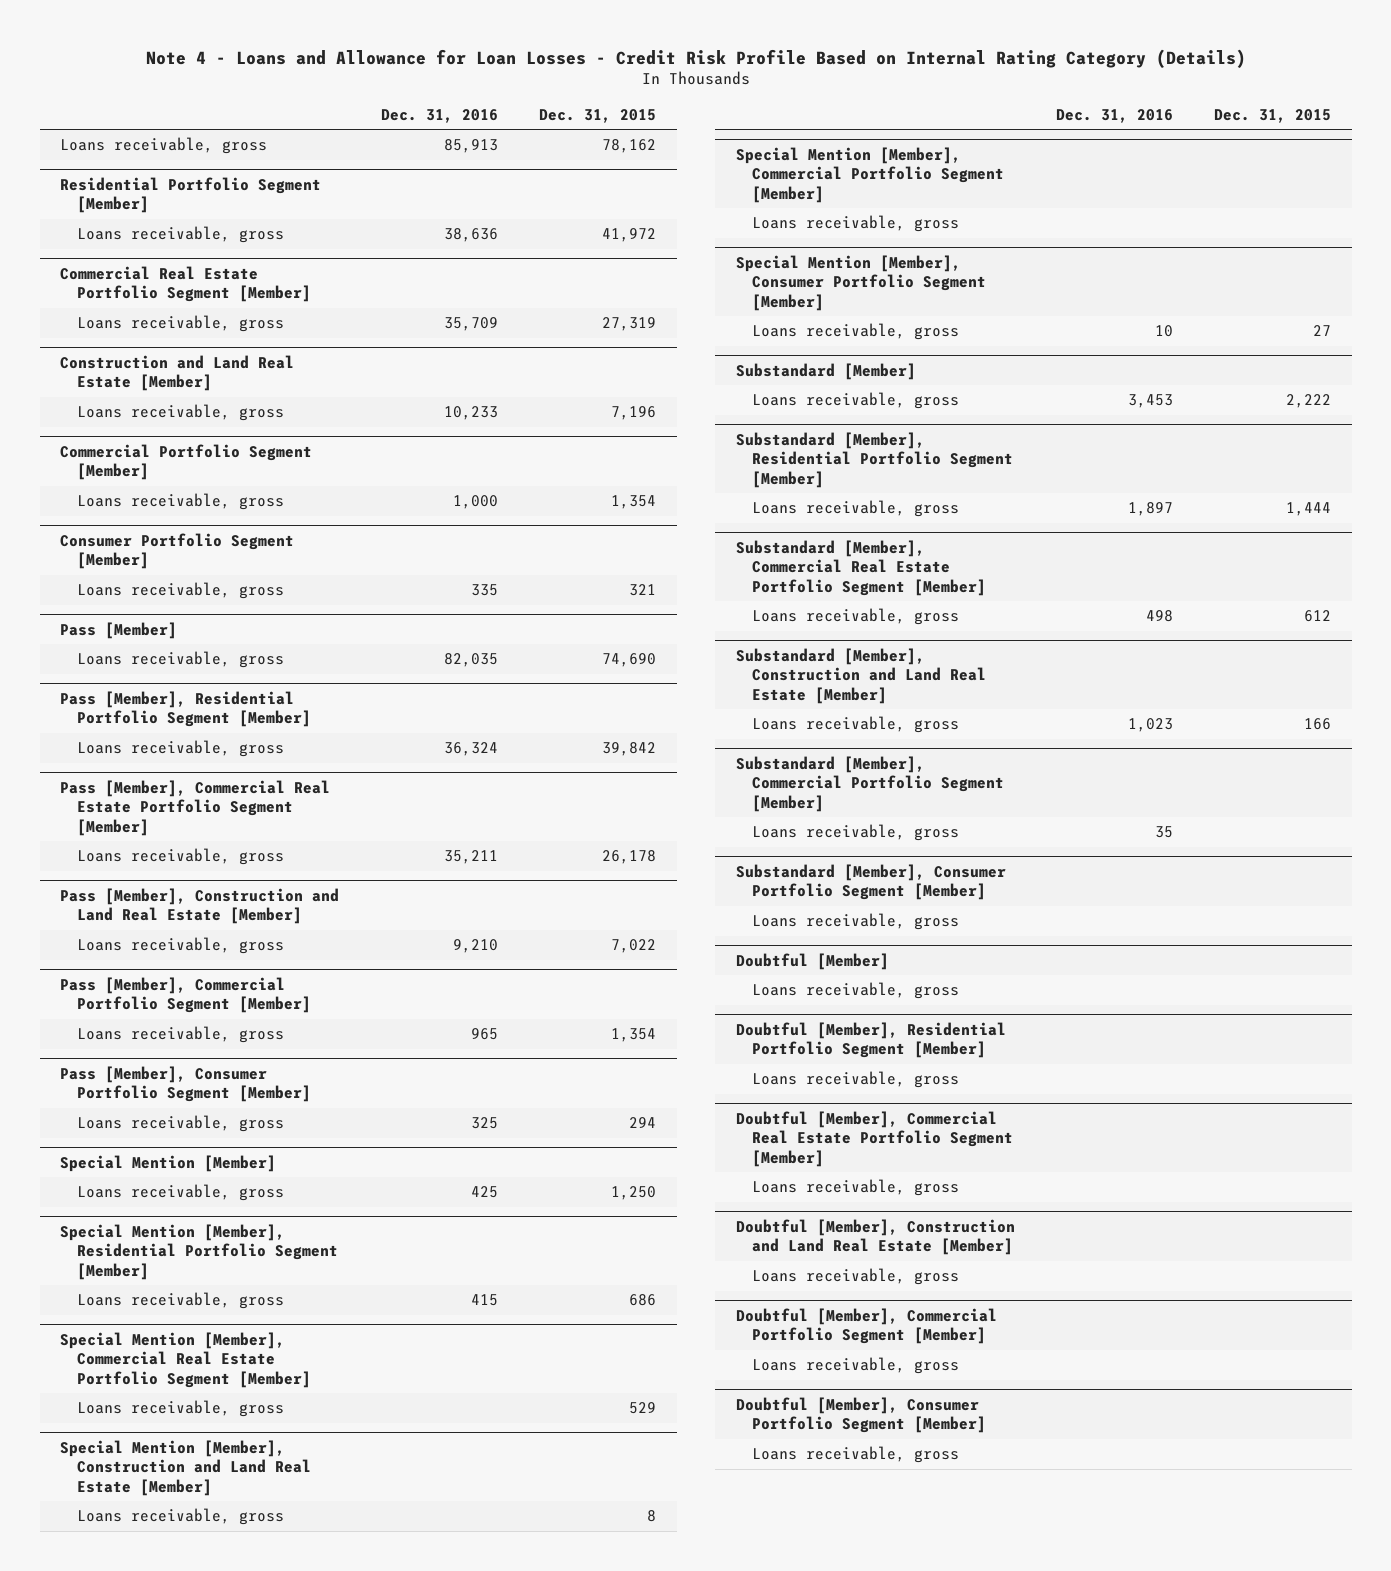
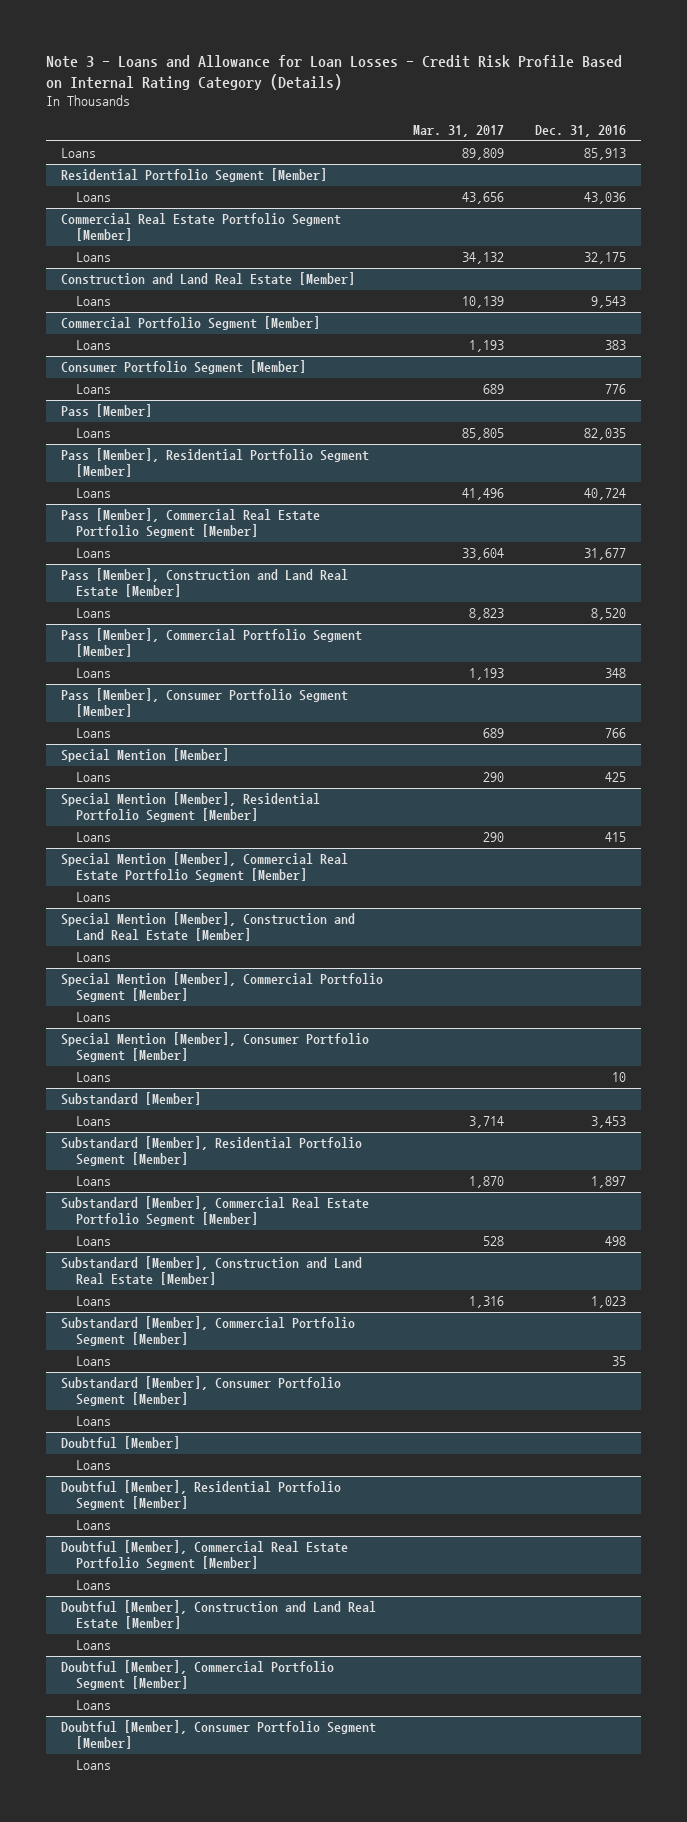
- Note 4 - Loans and Allowance for Loan Losses - Credit Risk Profile Based on Internal Rating Category (Details)
+ Note 3 - Loans and Allowance for Loan Losses - Credit Risk Profile Based on Internal Rating Category (Details)
- | Dec. 31, 2016 | Dec. 31, 2015
+ | Mar. 31, 2017 | Dec. 31, 2016
- Loans receivable, gross | 85,913 | 78,162
+ Loans | 89,809 | 85,913
@ Residential Portfolio Segment [Member]
- Loans receivable, gross | 38,636 | 41,972
+ Loans | 43,656 | 43,036
@ Commercial Real Estate Portfolio Segment [Member]
- Loans receivable, gross | 35,709 | 27,319
+ Loans | 34,132 | 32,175
@ Construction and Land Real Estate [Member]
- Loans receivable, gross | 10,233 | 7,196
+ Loans | 10,139 | 9,543
@ Commercial Portfolio Segment [Member]
- Loans receivable, gross | 1,000 | 1,354
+ Loans | 1,193 | 383
@ Consumer Portfolio Segment [Member]
- Loans receivable, gross | 335 | 321
+ Loans | 689 | 776
@ Pass [Member]
- Loans receivable, gross | 82,035 | 74,690
+ Loans | 85,805 | 82,035
@ Pass [Member], Residential Portfolio Segment [Member]
- Loans receivable, gross | 36,324 | 39,842
+ Loans | 41,496 | 40,724
@ Pass [Member], Commercial Real Estate Portfolio Segment [Member]
- Loans receivable, gross | 35,211 | 26,178
+ Loans | 33,604 | 31,677
@ Pass [Member], Construction and Land Real Estate [Member]
- Loans receivable, gross | 9,210 | 7,022
+ Loans | 8,823 | 8,520
@ Pass [Member], Commercial Portfolio Segment [Member]
- Loans receivable, gross | 965 | 1,354
+ Loans | 1,193 | 348
@ Pass [Member], Consumer Portfolio Segment [Member]
- Loans receivable, gross | 325 | 294
+ Loans | 689 | 766
@ Special Mention [Member]
- Loans receivable, gross | 425 | 1,250
+ Loans | 290 | 425
@ Special Mention [Member], Residential Portfolio Segment [Member]
- Loans receivable, gross | 415 | 686
+ Loans | 290 | 415
@ Special Mention [Member], Commercial Real Estate Portfolio Segment [Member]
- Loans receivable, gross | | 529
+ Loans
@ Special Mention [Member], Construction and Land Real Estate [Member]
- Loans receivable, gross | | 8
+ Loans
@ Special Mention [Member], Commercial Portfolio Segment [Member]
- Loans receivable, gross
+ Loans
@ Special Mention [Member], Consumer Portfolio Segment [Member]
- Loans receivable, gross | 10 | 27
+ Loans | | 10
@ Substandard [Member]
- Loans receivable, gross | 3,453 | 2,222
+ Loans | 3,714 | 3,453
@ Substandard [Member], Residential Portfolio Segment [Member]
- Loans receivable, gross | 1,897 | 1,444
+ Loans | 1,870 | 1,897
@ Substandard [Member], Commercial Real Estate Portfolio Segment [Member]
- Loans receivable, gross | 498 | 612
+ Loans | 528 | 498
@ Substandard [Member], Construction and Land Real Estate [Member]
- Loans receivable, gross | 1,023 | 166
+ Loans | 1,316 | 1,023
@ Substandard [Member], Commercial Portfolio Segment [Member]
- Loans receivable, gross | 35 |
+ Loans | | 35
@ Substandard [Member], Consumer Portfolio Segment [Member]
- Loans receivable, gross
+ Loans
@ Doubtful [Member]
- Loans receivable, gross
+ Loans
@ Doubtful [Member], Residential Portfolio Segment [Member]
- Loans receivable, gross
+ Loans
@ Doubtful [Member], Commercial Real Estate Portfolio Segment [Member]
- Loans receivable, gross
+ Loans
@ Doubtful [Member], Construction and Land Real Estate [Member]
- Loans receivable, gross
+ Loans
@ Doubtful [Member], Commercial Portfolio Segment [Member]
- Loans receivable, gross
+ Loans
@ Doubtful [Member], Consumer Portfolio Segment [Member]
- Loans receivable, gross
+ Loans

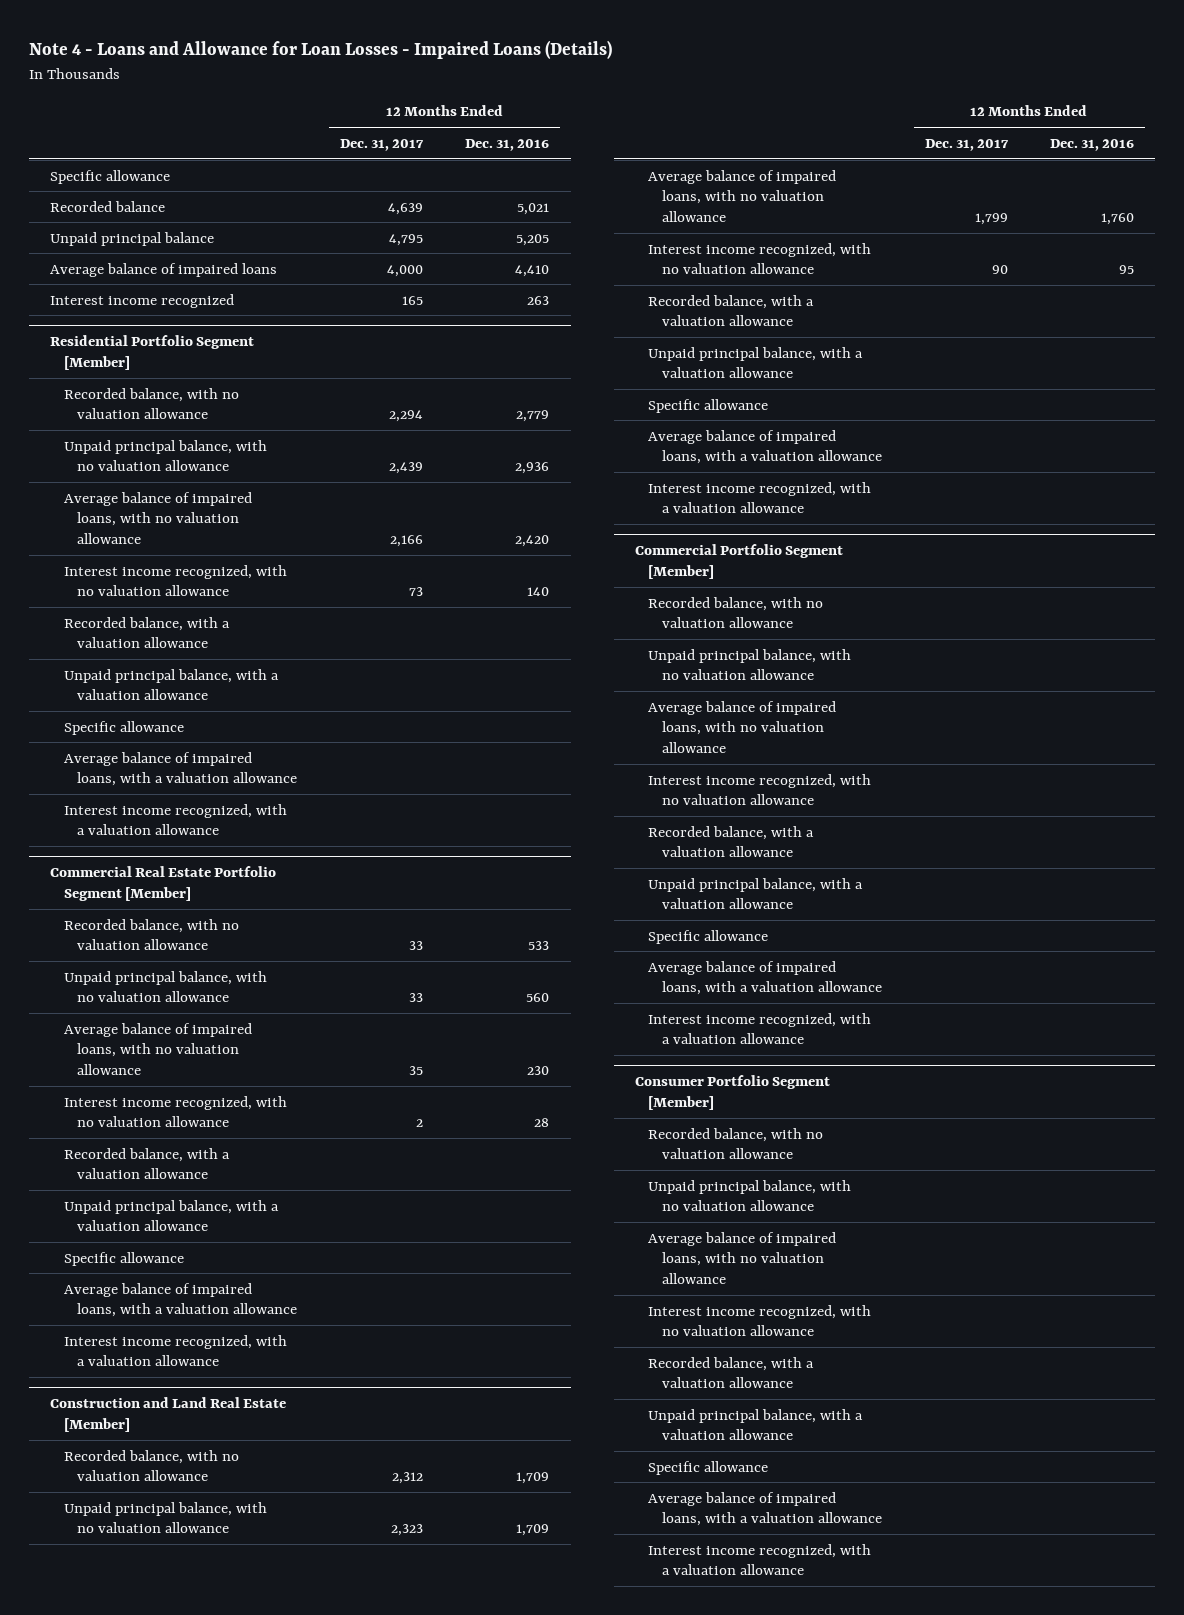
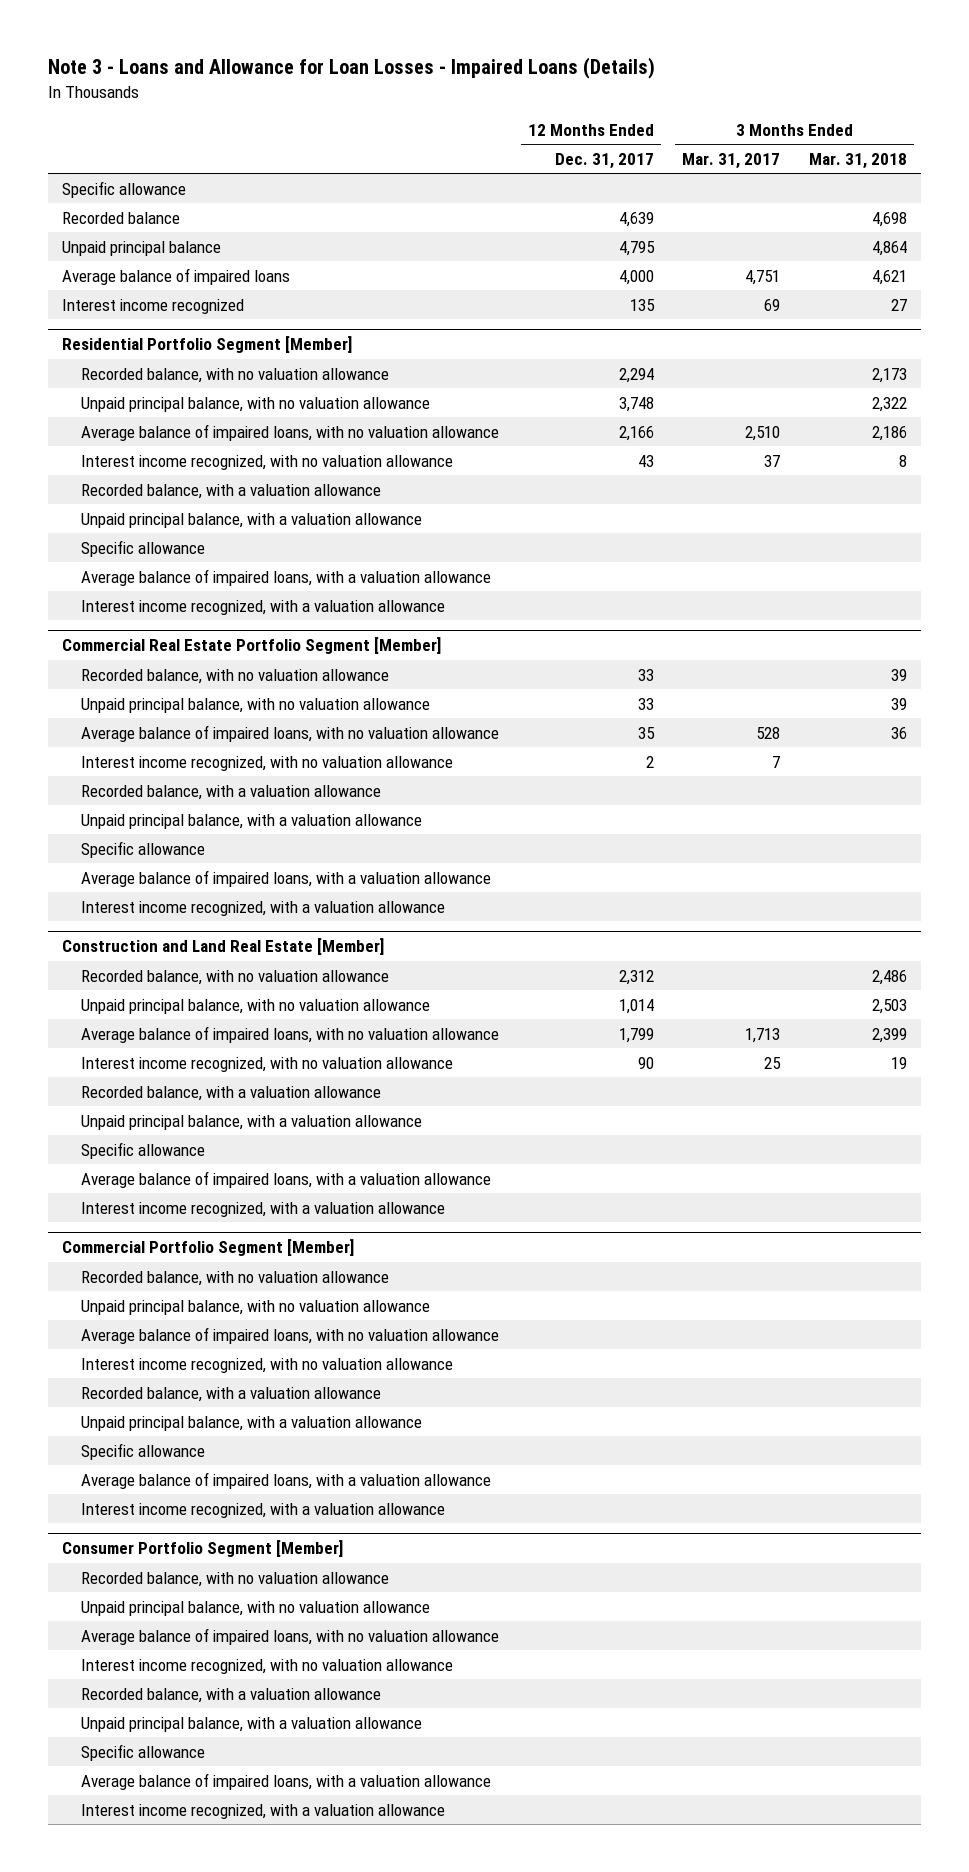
- Note 4 - Loans and Allowance for Loan Losses - Impaired Loans (Details)
+ Note 3 - Loans and Allowance for Loan Losses - Impaired Loans (Details)
- | 12 Months Ended Dec. 31, 2017 | 12 Months Ended Dec. 31, 2016
+ | 12 Months Ended Dec. 31, 2017 | 3 Months Ended Mar. 31, 2017 | 3 Months Ended Mar. 31, 2018
- Interest income recognized | 165 | 263
+ Interest income recognized | 135 | 69 | 27
@ Residential Portfolio Segment [Member]
- Unpaid principal balance, with no valuation allowance | 2,439 | 2,936
+ Unpaid principal balance, with no valuation allowance | 3,748 | | 2,322
- Interest income recognized, with no valuation allowance | 73 | 140
+ Interest income recognized, with no valuation allowance | 43 | 37 | 8
@ Construction and Land Real Estate [Member]
- Unpaid principal balance, with no valuation allowance | 2,323 | 1,709
+ Unpaid principal balance, with no valuation allowance | 1,014 | | 2,503

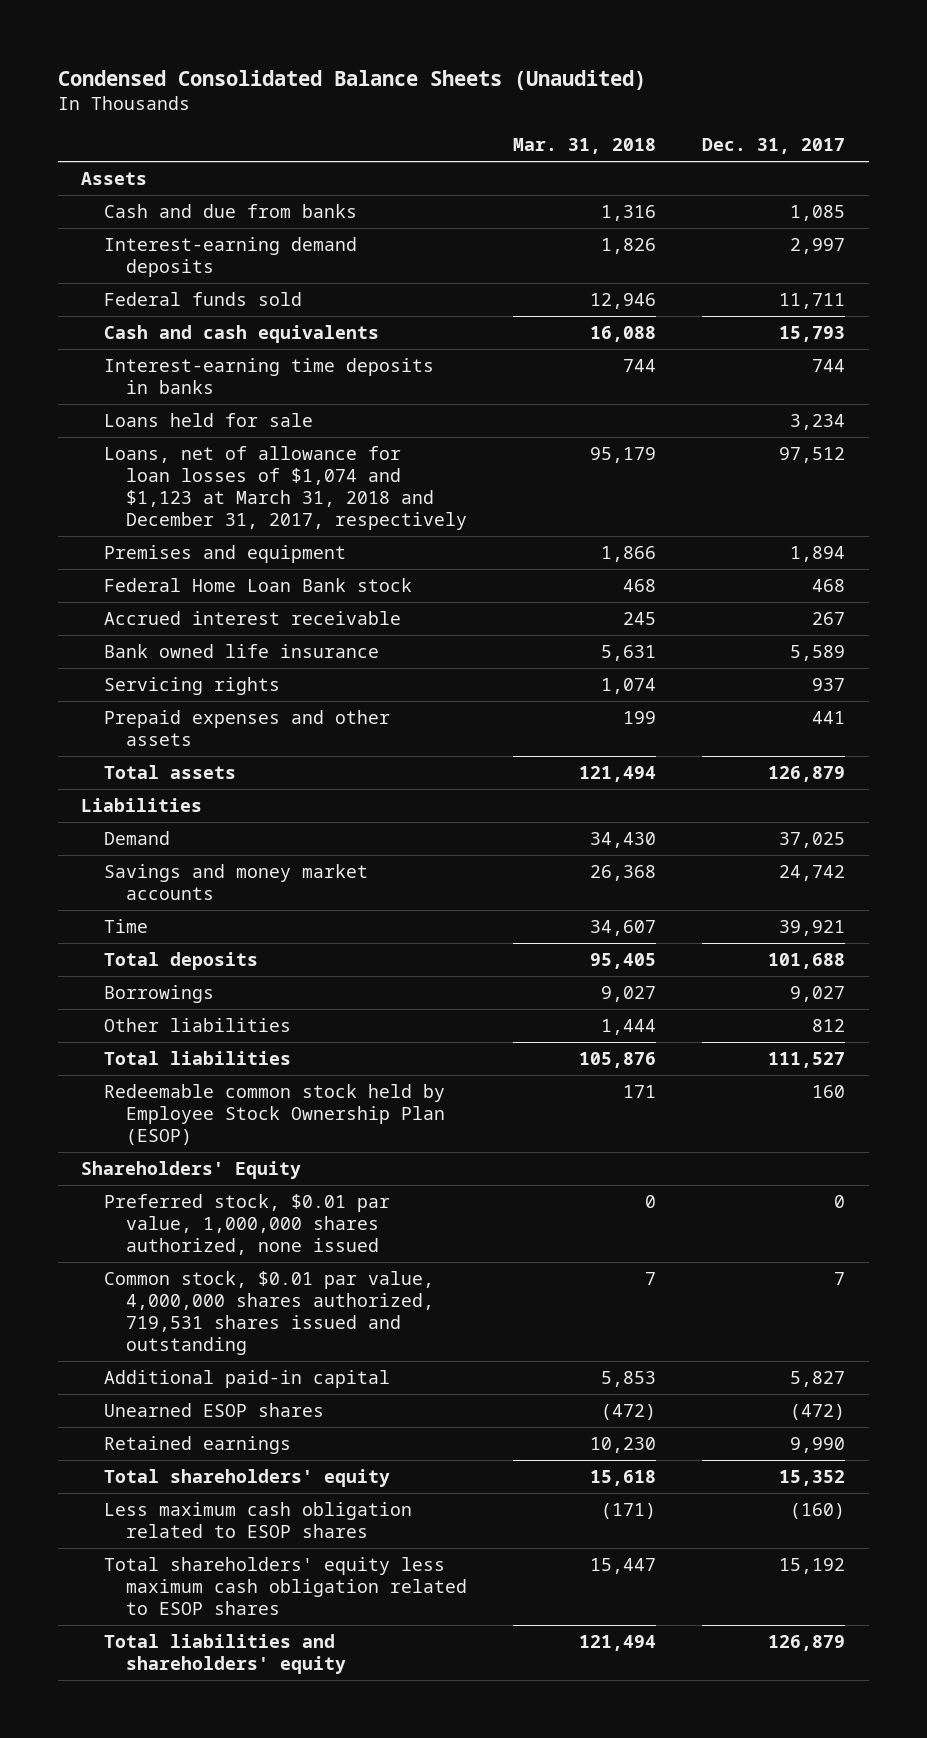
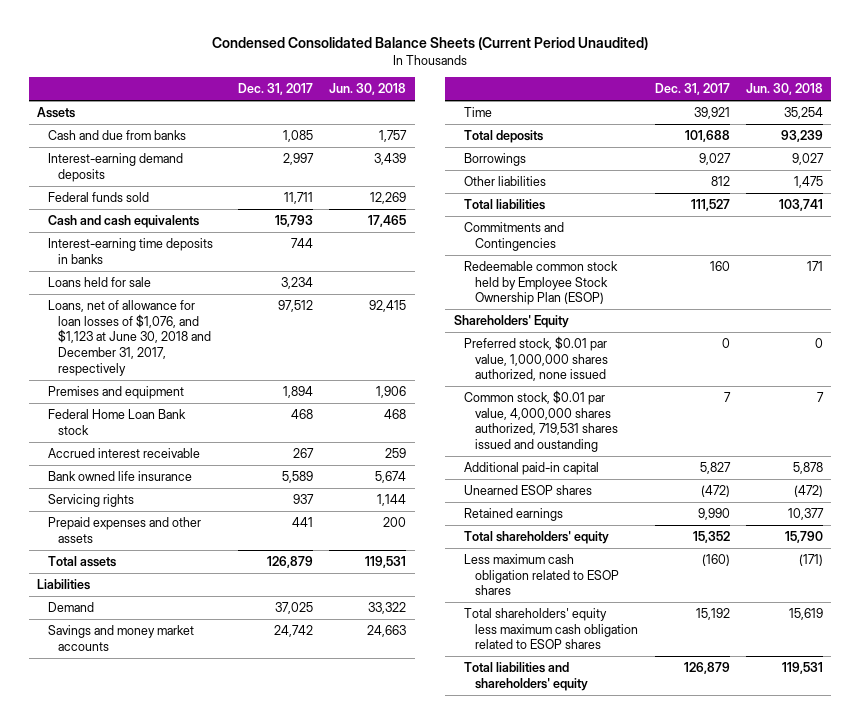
- Condensed Consolidated Balance Sheets (Unaudited)
+ Condensed Consolidated Balance Sheets (Current Period Unaudited)
- | Mar. 31, 2018 | Dec. 31, 2017
+ | Dec. 31, 2017 | Jun. 30, 2018
- Loans, net of allowance for loan losses of $1,074 and $1,123 at March 31, 2018 and December 31, 2017, respectively | 95,179 | 97,512
+ Loans, net of allowance for loan losses of $1,076, and $1,123 at June 30, 2018 and December 31, 2017, respectively | 97,512 | 92,415
+ Commitments and Contingencies
- Common stock, $0.01 par value, 4,000,000 shares authorized, 719,531 shares issued and outstanding | 7 | 7
+ Common stock, $0.01 par value, 4,000,000 shares authorized, 719,531 shares issued and oustanding | 7 | 7

